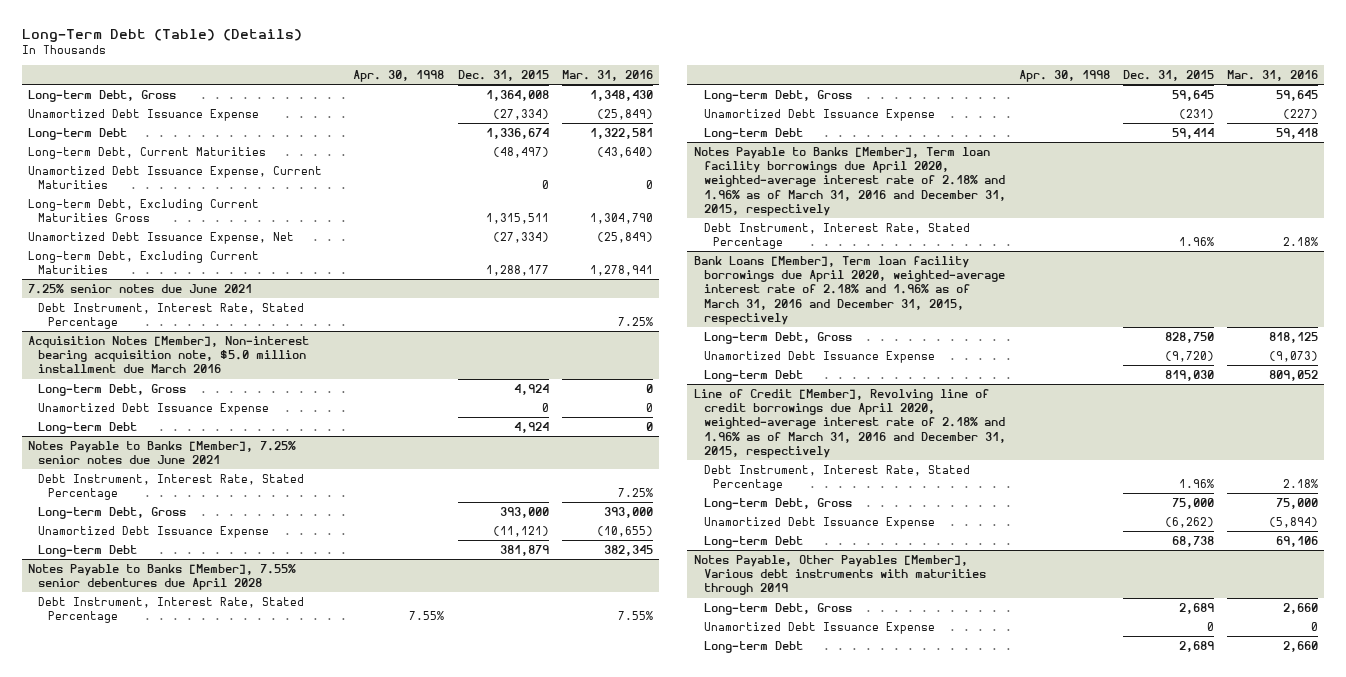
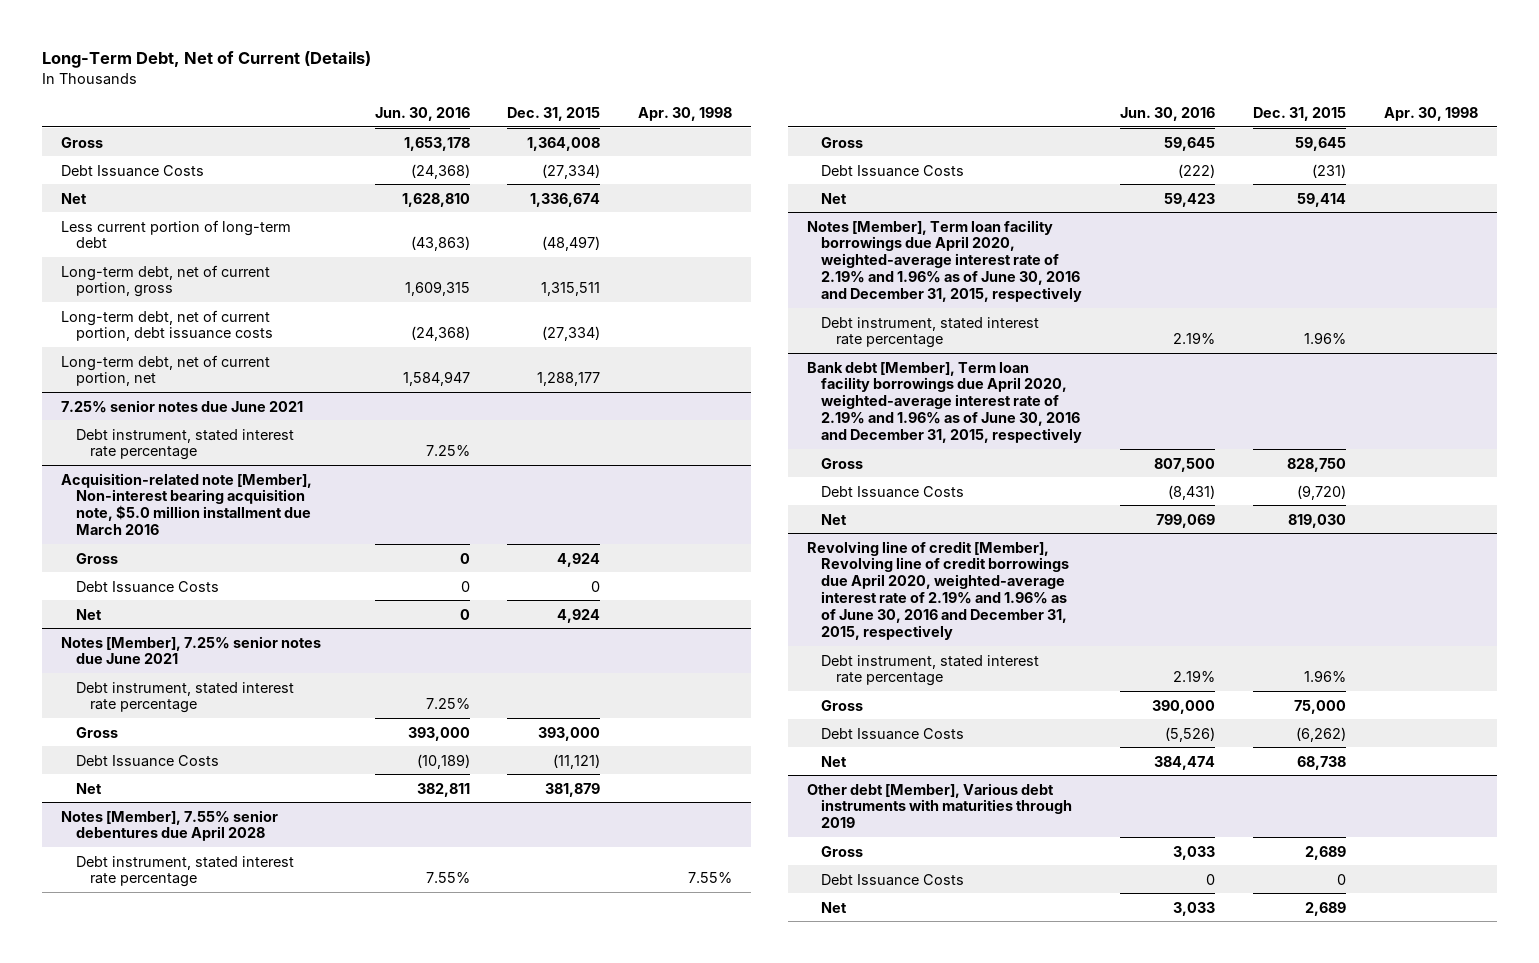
- Long-Term Debt (Table) (Details)
+ Long-Term Debt, Net of Current (Details)
- | Apr. 30, 1998 | Dec. 31, 2015 | Mar. 31, 2016
+ | Jun. 30, 2016 | Dec. 31, 2015 | Apr. 30, 1998
- Long-term Debt, Gross | | 1,364,008 | 1,348,430
- Unamortized Debt Issuance Expense | | (27,334) | (25,849)
- Long-term Debt | | 1,336,674 | 1,322,581
- Long-term Debt, Current Maturities | | (48,497) | (43,640)
- Unamortized Debt Issuance Expense, Current Maturities | | 0 | 0
- Long-term Debt, Excluding Current Maturities Gross | | 1,315,511 | 1,304,790
- Unamortized Debt Issuance Expense, Net | | (27,334) | (25,849)
- Long-term Debt, Excluding Current Maturities | | 1,288,177 | 1,278,941
+ Gross | 1,653,178 | 1,364,008 |
+ Debt Issuance Costs | (24,368) | (27,334) |
+ Net | 1,628,810 | 1,336,674 |
+ Less current portion of long-term debt | (43,863) | (48,497) |
+ Long-term debt, net of current portion, gross | 1,609,315 | 1,315,511 |
+ Long-term debt, net of current portion, debt issuance costs | (24,368) | (27,334) |
+ Long-term debt, net of current portion, net | 1,584,947 | 1,288,177 |
@ 7.25% senior notes due June 2021
- Debt Instrument, Interest Rate, Stated Percentage | | | 7.25%
- Acquisition Notes [Member], Non-interest bearing acquisition note, $5.0 million installment due March 2016
- Long-term Debt, Gross | | 4,924 | 0
- Unamortized Debt Issuance Expense | | 0 | 0
- Long-term Debt | | 4,924 | 0
- Notes Payable to Banks [Member], 7.25% senior notes due June 2021
- Debt Instrument, Interest Rate, Stated Percentage | | | 7.25%
- Long-term Debt, Gross | | 393,000 | 393,000
- Unamortized Debt Issuance Expense | | (11,121) | (10,655)
- Long-term Debt | | 381,879 | 382,345
- Notes Payable to Banks [Member], 7.55% senior debentures due April 2028
- Debt Instrument, Interest Rate, Stated Percentage | 7.55% | | 7.55%
- Long-term Debt, Gross | | 59,645 | 59,645
- Unamortized Debt Issuance Expense | | (231) | (227)
- Long-term Debt | | 59,414 | 59,418
- Notes Payable to Banks [Member], Term loan facility borrowings due April 2020, weighted-average interest rate of 2.18% and 1.96% as of March 31, 2016 and December 31, 2015, respectively
- Debt Instrument, Interest Rate, Stated Percentage | | 1.96% | 2.18%
- Bank Loans [Member], Term loan facility borrowings due April 2020, weighted-average interest rate of 2.18% and 1.96% as of March 31, 2016 and December 31, 2015, respectively
- Long-term Debt, Gross | | 828,750 | 818,125
- Unamortized Debt Issuance Expense | | (9,720) | (9,073)
- Long-term Debt | | 819,030 | 809,052
- Line of Credit [Member], Revolving line of credit borrowings due April 2020, weighted-average interest rate of 2.18% and 1.96% as of March 31, 2016 and December 31, 2015, respectively
- Debt Instrument, Interest Rate, Stated Percentage | | 1.96% | 2.18%
- Long-term Debt, Gross | | 75,000 | 75,000
- Unamortized Debt Issuance Expense | | (6,262) | (5,894)
- Long-term Debt | | 68,738 | 69,106
- Notes Payable, Other Payables [Member], Various debt instruments with maturities through 2019
- Long-term Debt, Gross | | 2,689 | 2,660
- Unamortized Debt Issuance Expense | | 0 | 0
- Long-term Debt | | 2,689 | 2,660
@ 7.25% senior notes due June 2021
+ Debt instrument, stated interest rate percentage | 7.25% | |
+ Acquisition-related note [Member], Non-interest bearing acquisition note, $5.0 million installment due March 2016
+ Gross | 0 | 4,924 |
+ Debt Issuance Costs | 0 | 0 |
+ Net | 0 | 4,924 |
+ Notes [Member], 7.25% senior notes due June 2021
+ Debt instrument, stated interest rate percentage | 7.25% | |
+ Gross | 393,000 | 393,000 |
+ Debt Issuance Costs | (10,189) | (11,121) |
+ Net | 382,811 | 381,879 |
+ Notes [Member], 7.55% senior debentures due April 2028
+ Debt instrument, stated interest rate percentage | 7.55% | | 7.55%
+ Gross | 59,645 | 59,645 |
+ Debt Issuance Costs | (222) | (231) |
+ Net | 59,423 | 59,414 |
+ Notes [Member], Term loan facility borrowings due April 2020, weighted-average interest rate of 2.19% and 1.96% as of June 30, 2016 and December 31, 2015, respectively
+ Debt instrument, stated interest rate percentage | 2.19% | 1.96% |
+ Bank debt [Member], Term loan facility borrowings due April 2020, weighted-average interest rate of 2.19% and 1.96% as of June 30, 2016 and December 31, 2015, respectively
+ Gross | 807,500 | 828,750 |
+ Debt Issuance Costs | (8,431) | (9,720) |
+ Net | 799,069 | 819,030 |
+ Revolving line of credit [Member], Revolving line of credit borrowings due April 2020, weighted-average interest rate of 2.19% and 1.96% as of June 30, 2016 and December 31, 2015, respectively
+ Debt instrument, stated interest rate percentage | 2.19% | 1.96% |
+ Gross | 390,000 | 75,000 |
+ Debt Issuance Costs | (5,526) | (6,262) |
+ Net | 384,474 | 68,738 |
+ Other debt [Member], Various debt instruments with maturities through 2019
+ Gross | 3,033 | 2,689 |
+ Debt Issuance Costs | 0 | 0 |
+ Net | 3,033 | 2,689 |

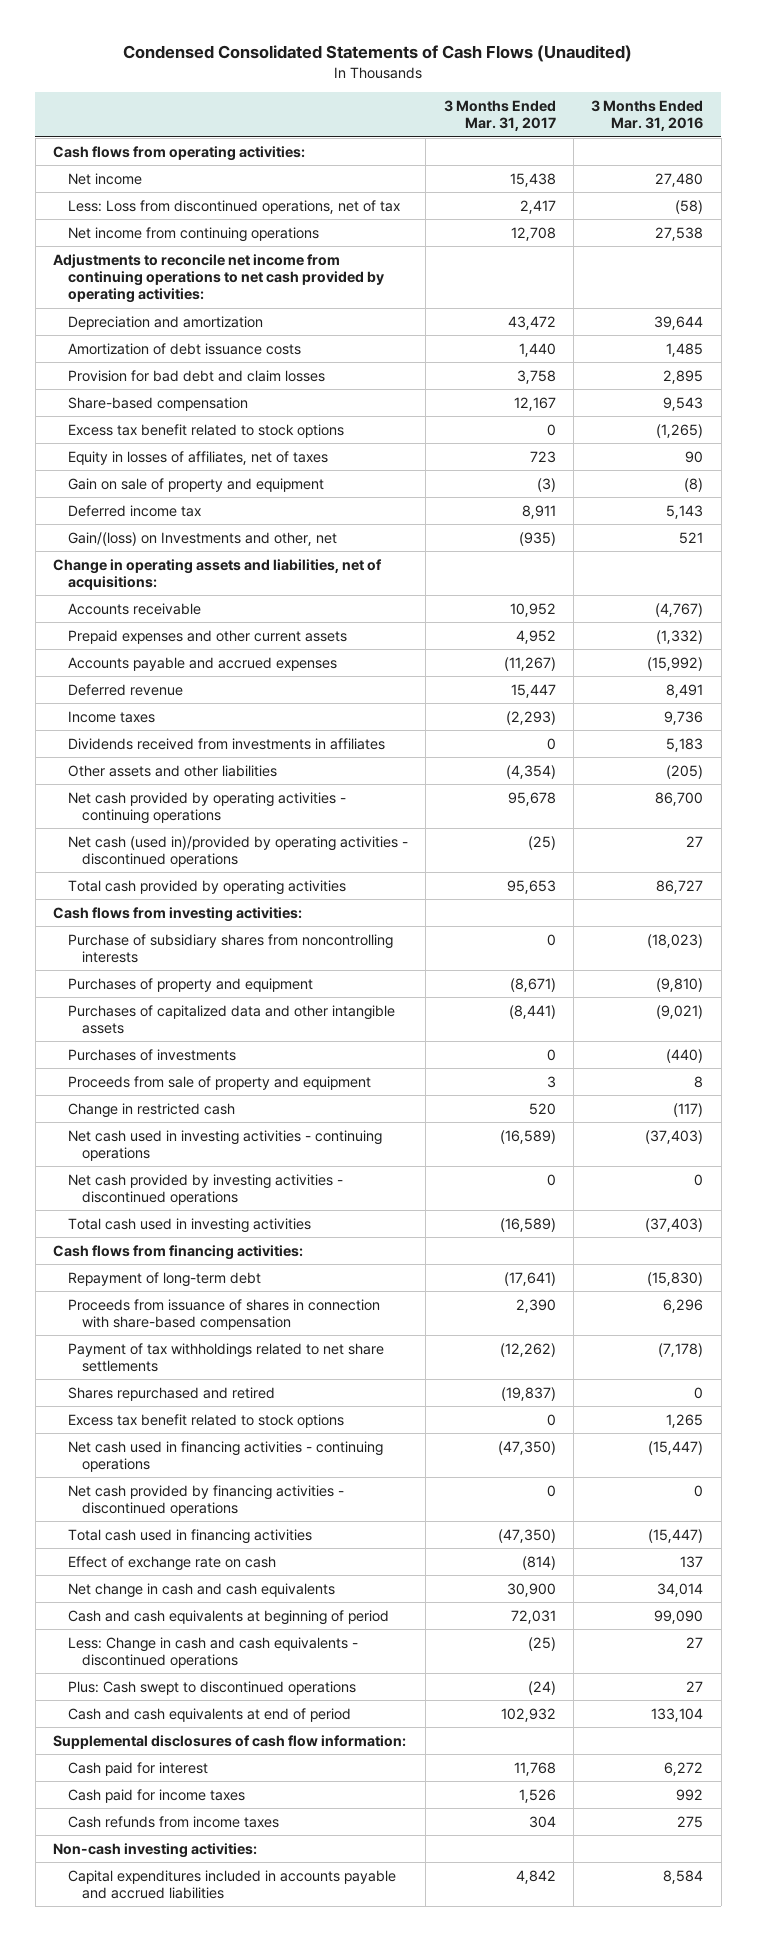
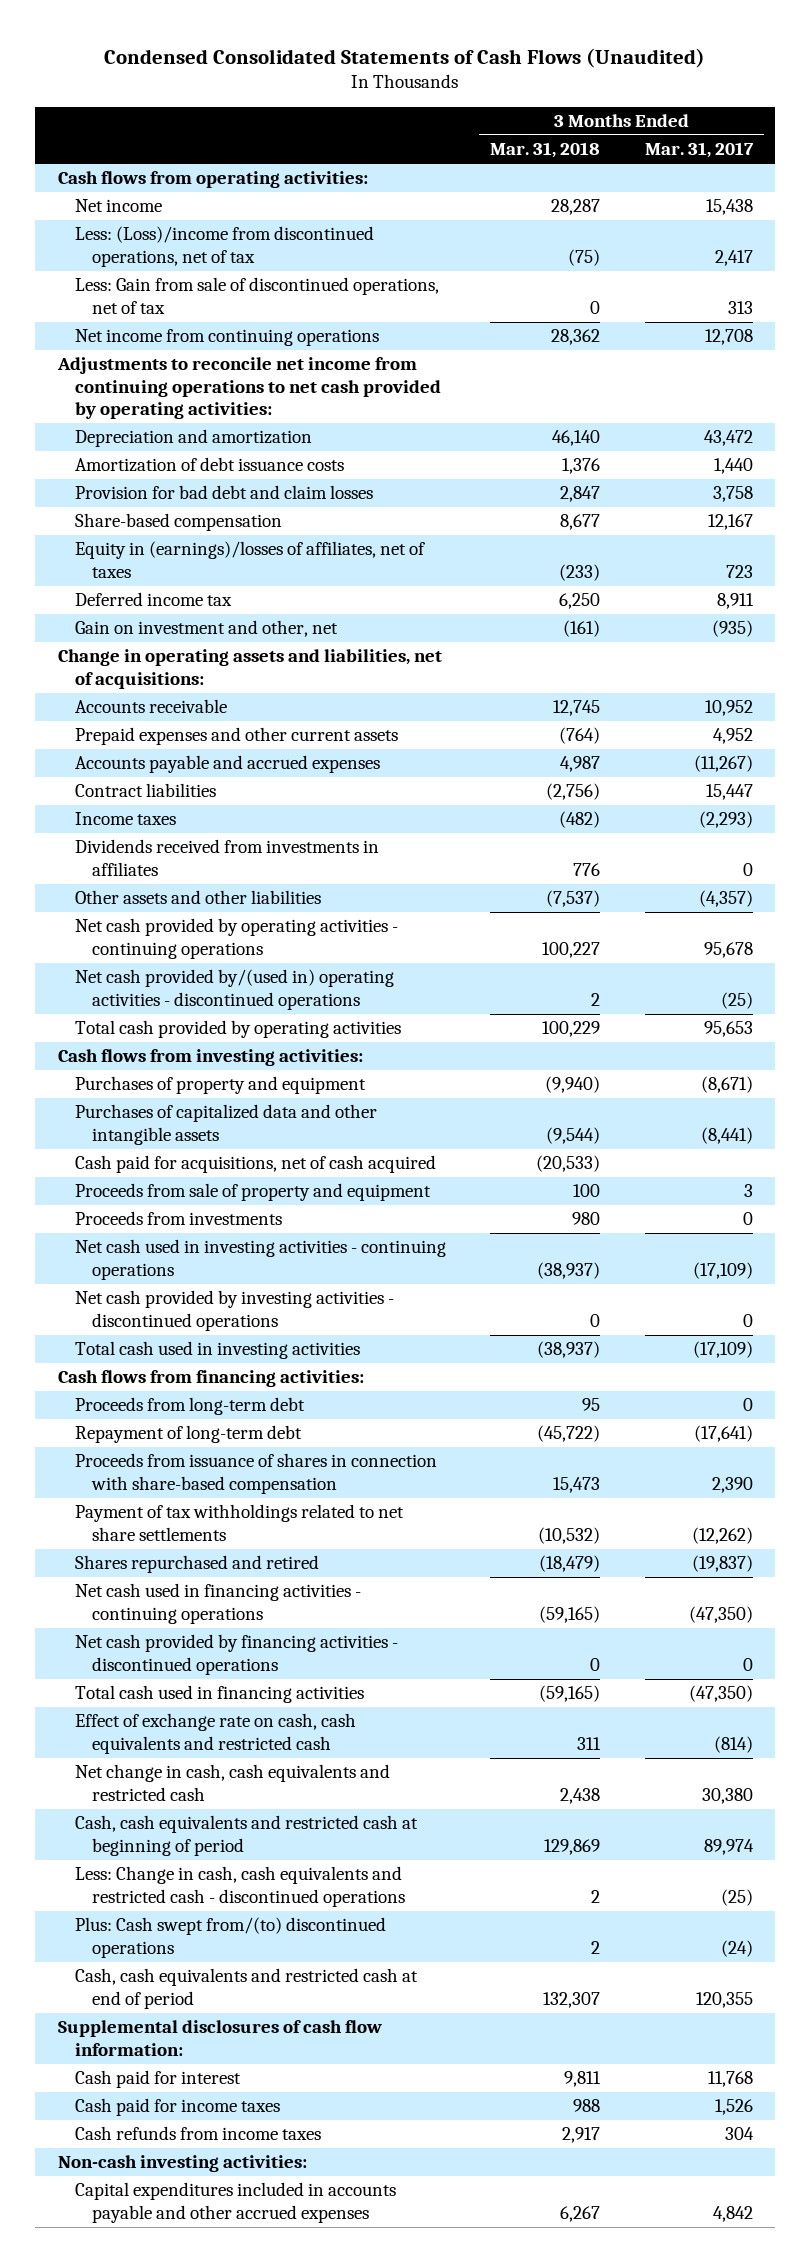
- | 3 Months Ended Mar. 31, 2017 | 3 Months Ended Mar. 31, 2016
+ | 3 Months Ended Mar. 31, 2018 | 3 Months Ended Mar. 31, 2017
- Less: Loss from discontinued operations, net of tax | 2,417 | (58)
+ Less: (Loss)/income from discontinued operations, net of tax | (75) | 2,417
+ Less: Gain from sale of discontinued operations, net of tax | 0 | 313
- Excess tax benefit related to stock options | 0 | (1,265)
- Equity in losses of affiliates, net of taxes | 723 | 90
- Gain on sale of property and equipment | (3) | (8)
+ Equity in (earnings)/losses of affiliates, net of taxes | (233) | 723
- Gain/(loss) on Investments and other, net | (935) | 521
+ Gain on investment and other, net | (161) | (935)
- Deferred revenue | 15,447 | 8,491
+ Contract liabilities | (2,756) | 15,447
- Other assets and other liabilities | (4,354) | (205)
+ Other assets and other liabilities | (7,537) | (4,357)
- Net cash (used in)/provided by operating activities - discontinued operations | (25) | 27
+ Net cash provided by/(used in) operating activities - discontinued operations | 2 | (25)
- Purchase of subsidiary shares from noncontrolling interests | 0 | (18,023)
- Purchases of investments | 0 | (440)
+ Cash paid for acquisitions, net of cash acquired | (20,533) |
- Change in restricted cash | 520 | (117)
- Net cash used in investing activities - continuing operations | (16,589) | (37,403)
+ Proceeds from investments | 980 | 0
+ Net cash used in investing activities - continuing operations | (38,937) | (17,109)
- Total cash used in investing activities | (16,589) | (37,403)
+ Total cash used in investing activities | (38,937) | (17,109)
+ Proceeds from long-term debt | 95 | 0
- Excess tax benefit related to stock options | 0 | 1,265
- Effect of exchange rate on cash | (814) | 137
- Net change in cash and cash equivalents | 30,900 | 34,014
- Cash and cash equivalents at beginning of period | 72,031 | 99,090
- Less: Change in cash and cash equivalents - discontinued operations | (25) | 27
- Plus: Cash swept to discontinued operations | (24) | 27
- Cash and cash equivalents at end of period | 102,932 | 133,104
+ Effect of exchange rate on cash, cash equivalents and restricted cash | 311 | (814)
+ Net change in cash, cash equivalents and restricted cash | 2,438 | 30,380
+ Cash, cash equivalents and restricted cash at beginning of period | 129,869 | 89,974
+ Less: Change in cash, cash equivalents and restricted cash - discontinued operations | 2 | (25)
+ Plus: Cash swept from/(to) discontinued operations | 2 | (24)
+ Cash, cash equivalents and restricted cash at end of period | 132,307 | 120,355
- Capital expenditures included in accounts payable and accrued liabilities | 4,842 | 8,584
+ Capital expenditures included in accounts payable and other accrued expenses | 6,267 | 4,842

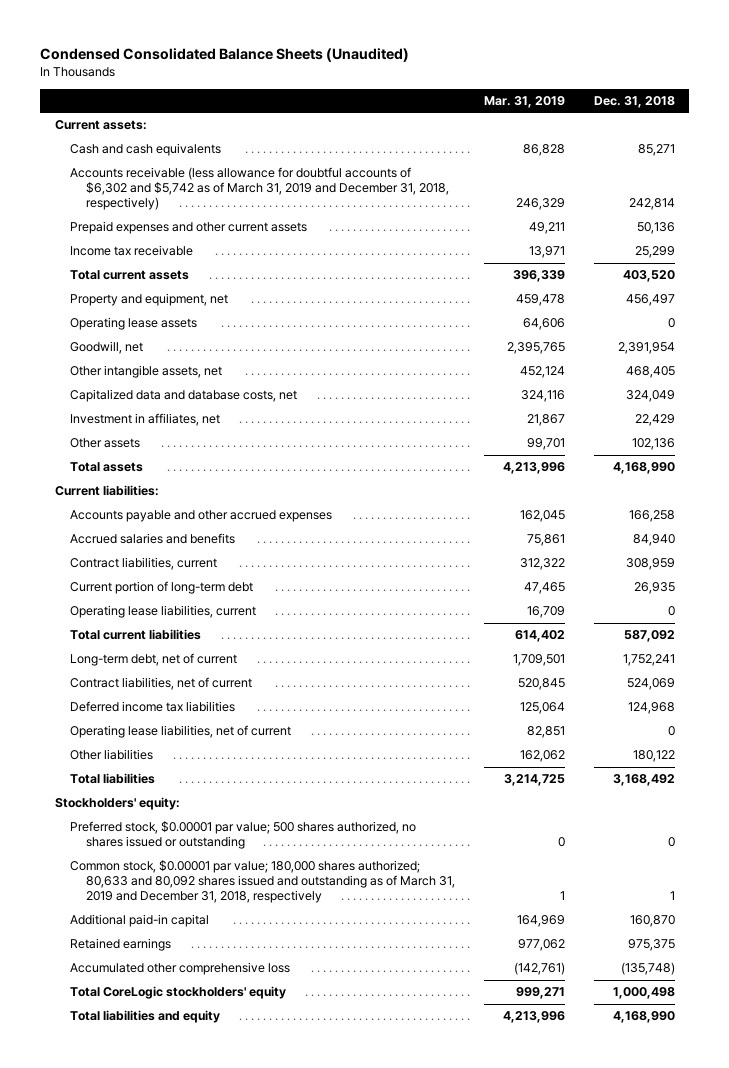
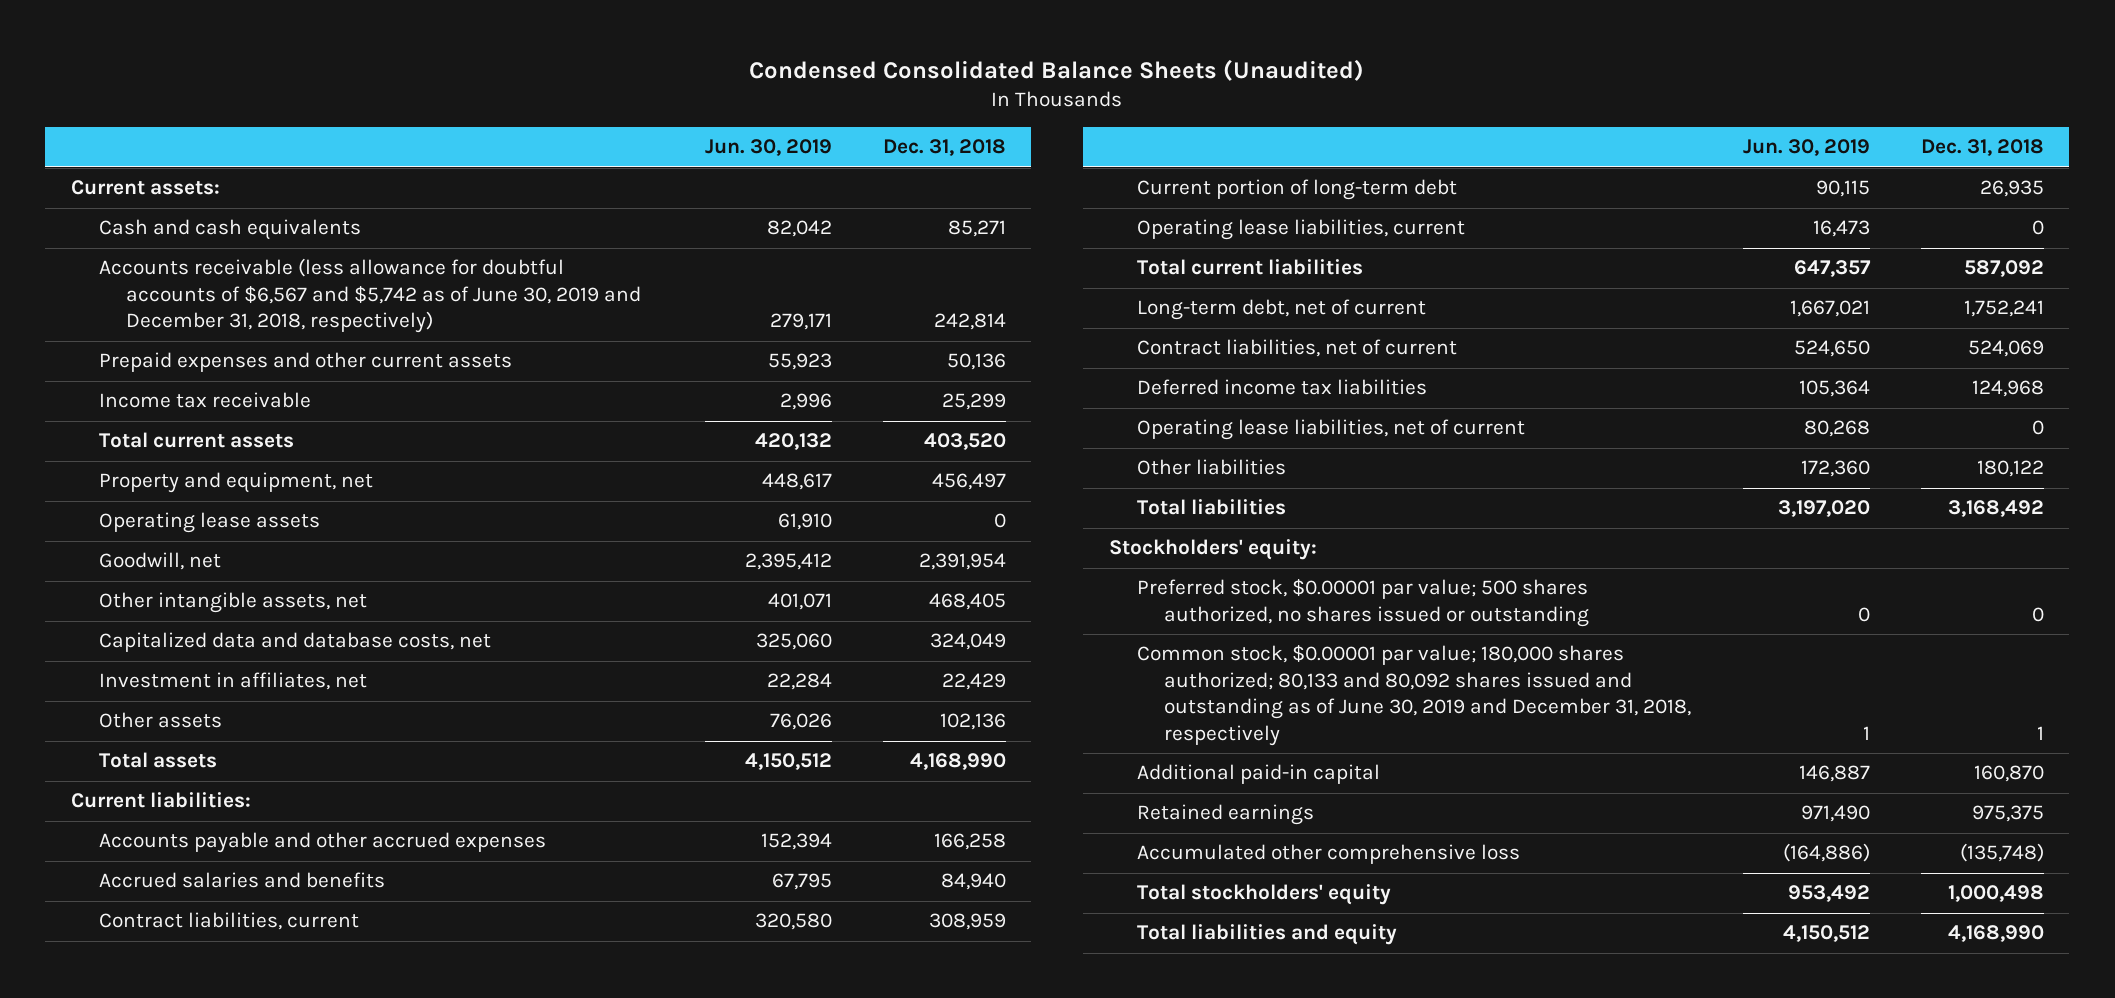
- | Mar. 31, 2019 | Dec. 31, 2018
+ | Jun. 30, 2019 | Dec. 31, 2018
- Accounts receivable (less allowance for doubtful accounts of $6,302 and $5,742 as of March 31, 2019 and December 31, 2018, respectively) | 246,329 | 242,814
+ Accounts receivable (less allowance for doubtful accounts of $6,567 and $5,742 as of June 30, 2019 and December 31, 2018, respectively) | 279,171 | 242,814
- Common stock, $0.00001 par value; 180,000 shares authorized; 80,633 and 80,092 shares issued and outstanding as of March 31, 2019 and December 31, 2018, respectively | 1 | 1
+ Common stock, $0.00001 par value; 180,000 shares authorized; 80,133 and 80,092 shares issued and outstanding as of June 30, 2019 and December 31, 2018, respectively | 1 | 1
- Total CoreLogic stockholders' equity | 999,271 | 1,000,498
+ Total stockholders' equity | 953,492 | 1,000,498

